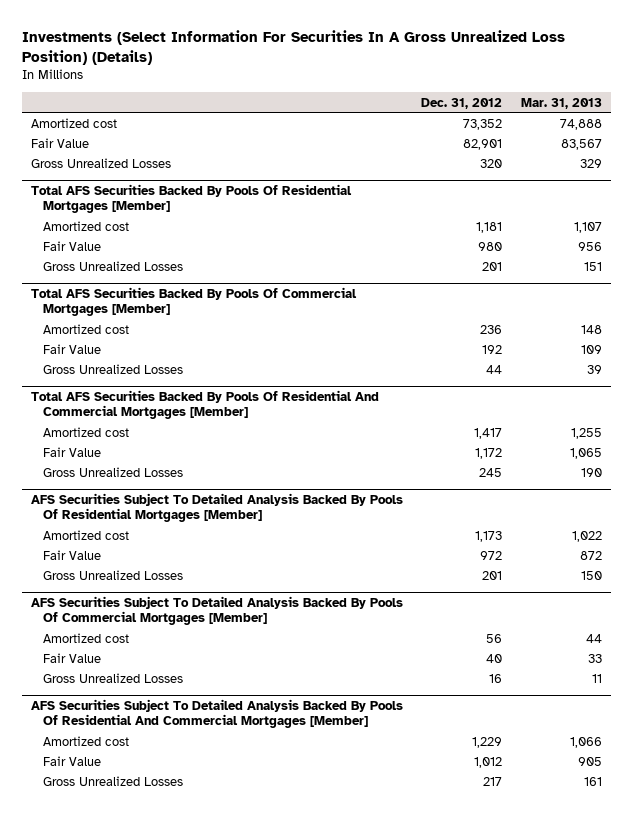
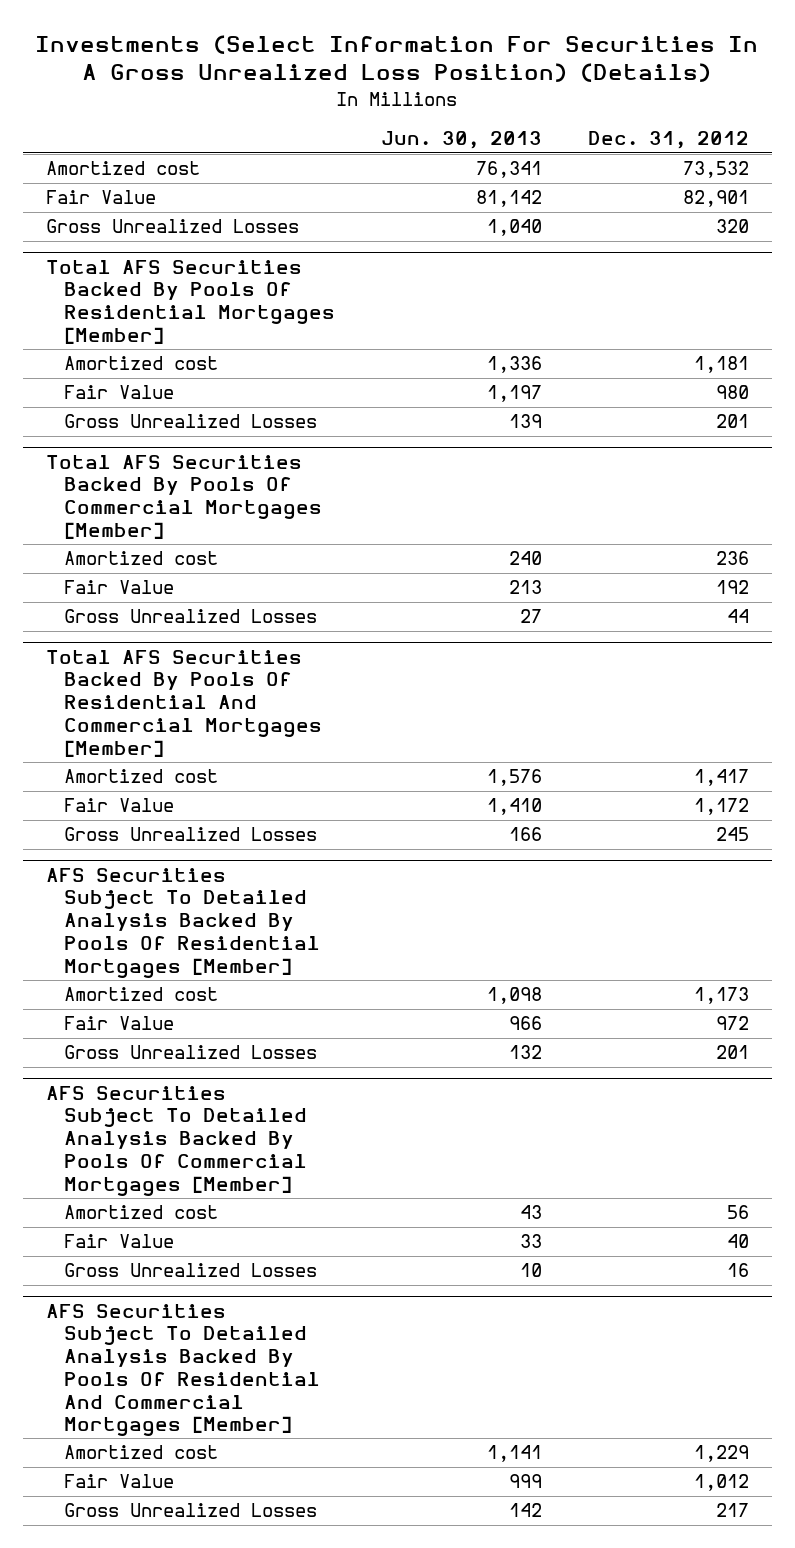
- | Dec. 31, 2012 | Mar. 31, 2013
+ | Jun. 30, 2013 | Dec. 31, 2012
- Amortized cost | 73,352 | 74,888
+ Amortized cost | 76,341 | 73,532

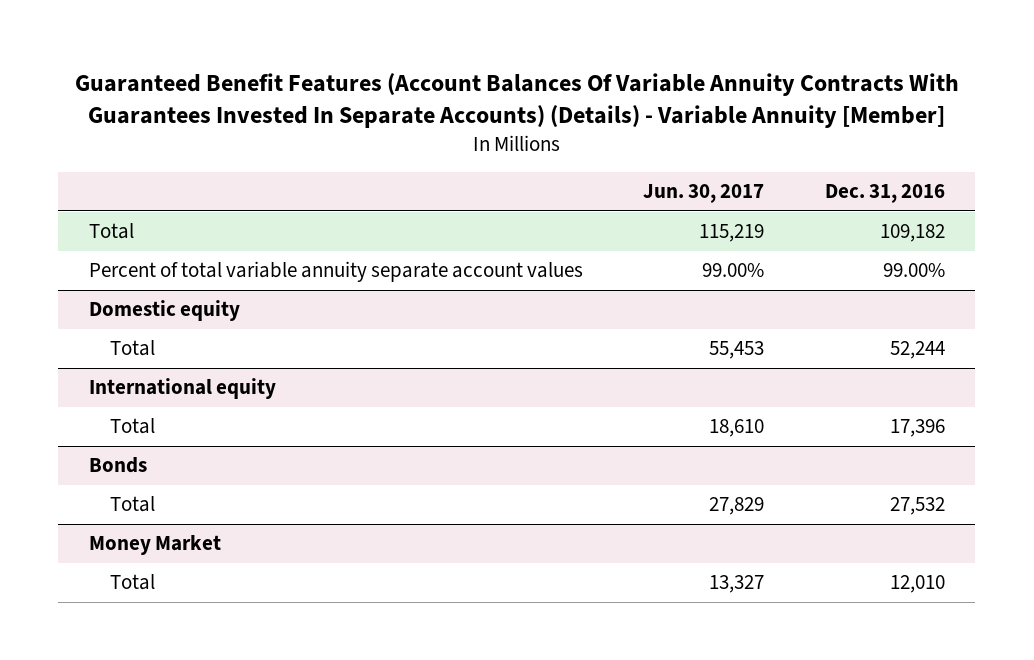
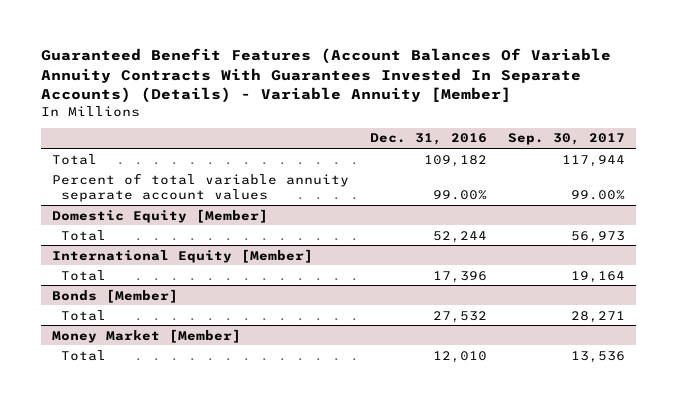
- | Jun. 30, 2017 | Dec. 31, 2016
+ | Dec. 31, 2016 | Sep. 30, 2017
- Domestic equity
+ Domestic Equity [Member]
- International equity
+ International Equity [Member]
- Bonds
+ Bonds [Member]
- Money Market
+ Money Market [Member]

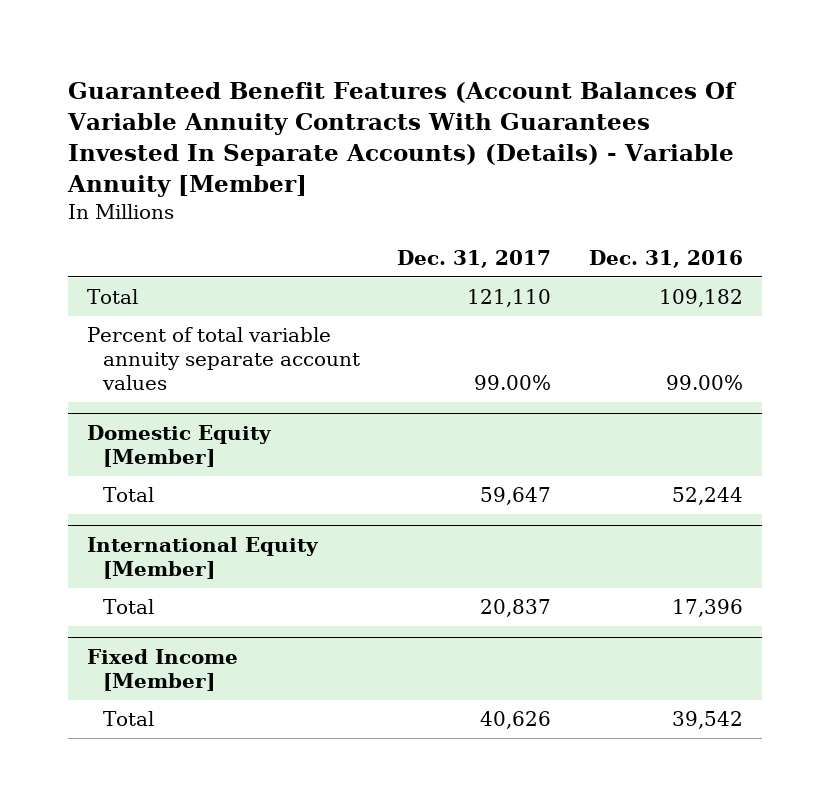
- | Dec. 31, 2016 | Sep. 30, 2017
+ | Dec. 31, 2017 | Dec. 31, 2016
- Bonds [Member]
- Total | 27,532 | 28,271
- Money Market [Member]
- Total | 12,010 | 13,536
+ Fixed Income [Member]
+ Total | 40,626 | 39,542

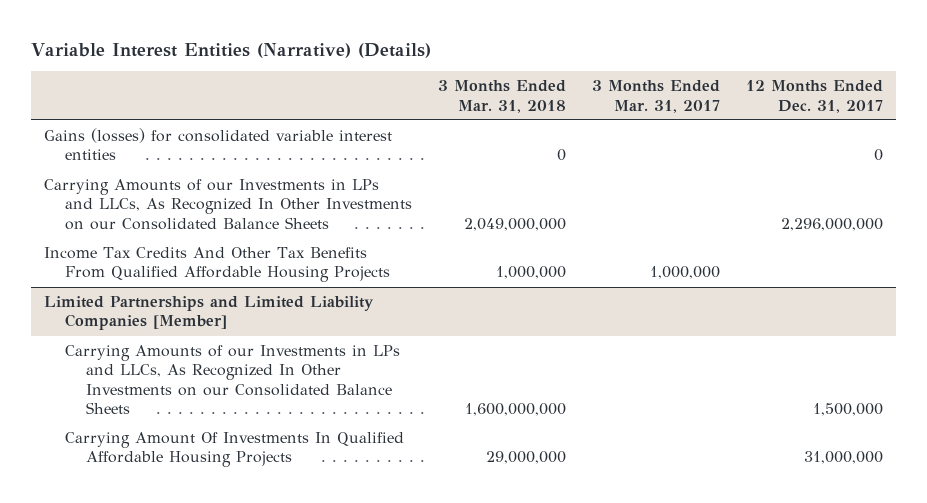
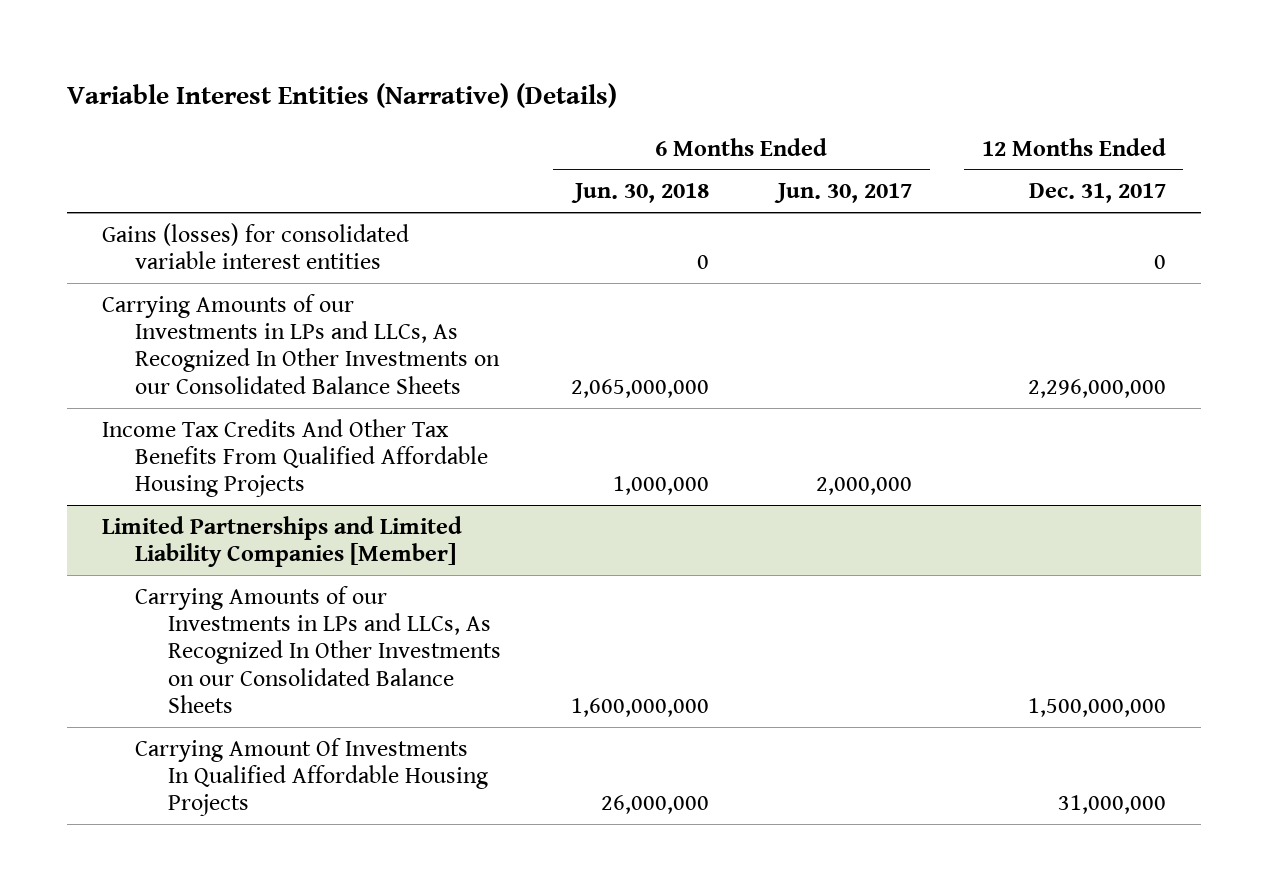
- | 3 Months Ended Mar. 31, 2018 | 3 Months Ended Mar. 31, 2017 | 12 Months Ended Dec. 31, 2017
+ | 6 Months Ended Jun. 30, 2018 | 6 Months Ended Jun. 30, 2017 | 12 Months Ended Dec. 31, 2017
@ Limited Partnerships and Limited Liability Companies [Member]
- Carrying Amounts of our Investments in LPs and LLCs, As Recognized In Other Investments on our Consolidated Balance Sheets | 1,600,000,000 | | 1,500,000
+ Carrying Amounts of our Investments in LPs and LLCs, As Recognized In Other Investments on our Consolidated Balance Sheets | 1,600,000,000 | | 1,500,000,000

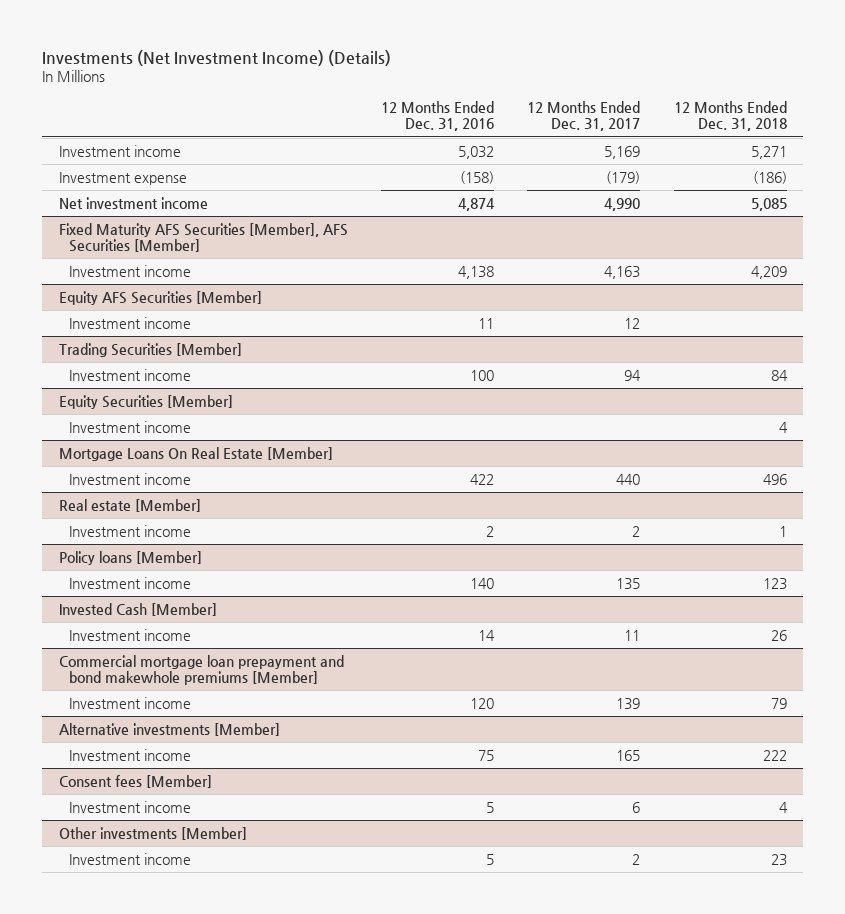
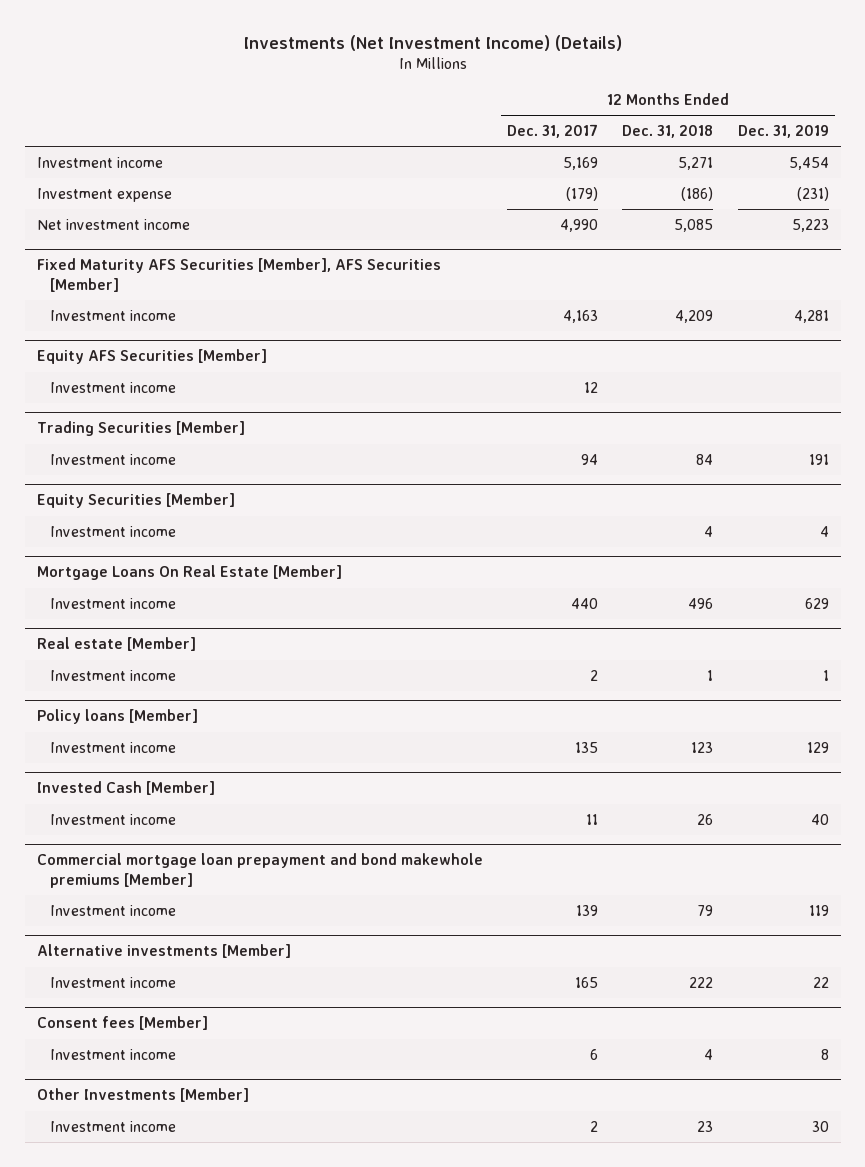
- | 12 Months Ended Dec. 31, 2016 | 12 Months Ended Dec. 31, 2017 | 12 Months Ended Dec. 31, 2018
+ | 12 Months Ended Dec. 31, 2017 | 12 Months Ended Dec. 31, 2018 | 12 Months Ended Dec. 31, 2019
- Other investments [Member]
+ Other Investments [Member]

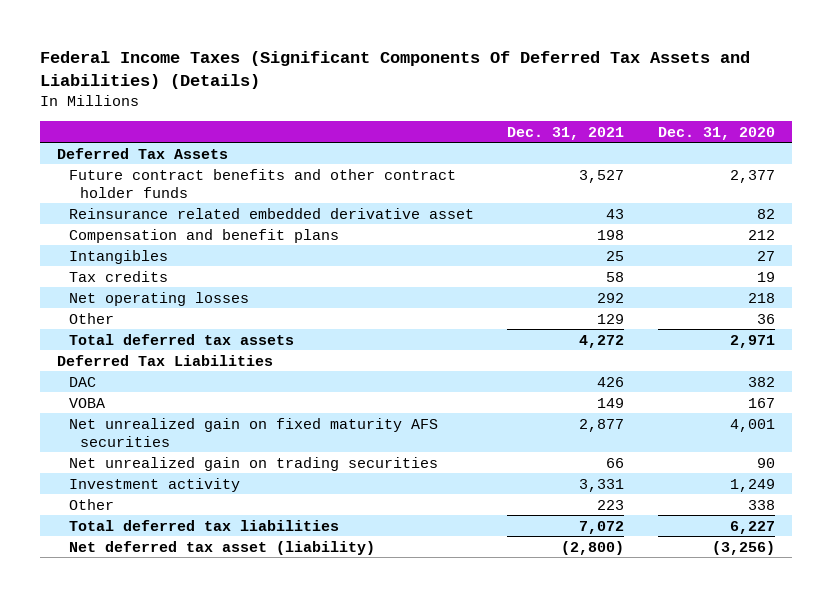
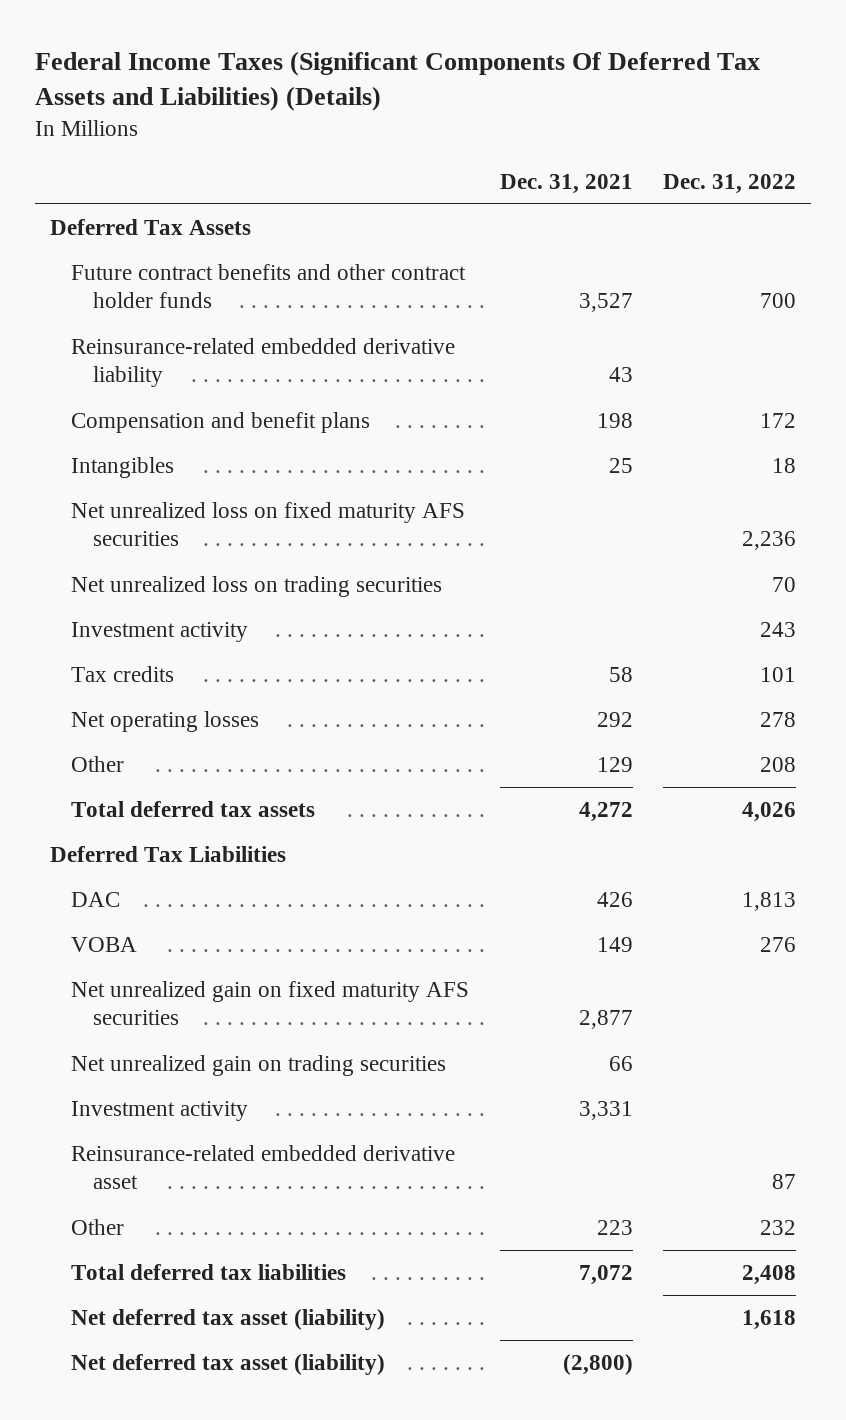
- | Dec. 31, 2021 | Dec. 31, 2020
+ | Dec. 31, 2021 | Dec. 31, 2022
- Reinsurance related embedded derivative asset | 43 | 82
+ Reinsurance-related embedded derivative liability | 43 |
+ Net unrealized loss on fixed maturity AFS securities | | 2,236
+ Net unrealized loss on trading securities | | 70
+ Investment activity | | 243
+ Reinsurance-related embedded derivative asset | | 87
+ Net deferred tax asset (liability) | | 1,618

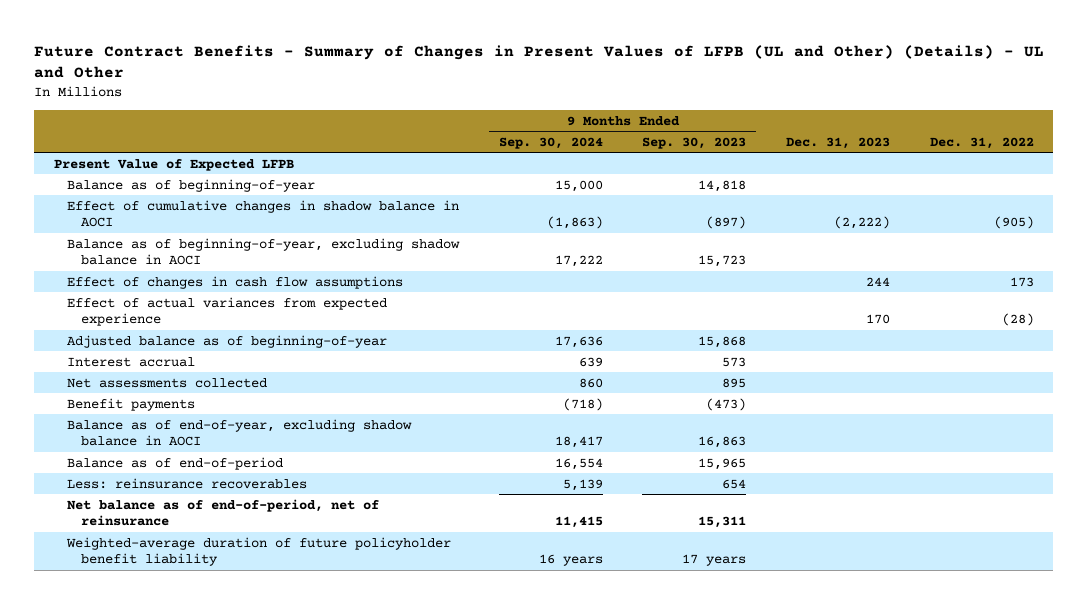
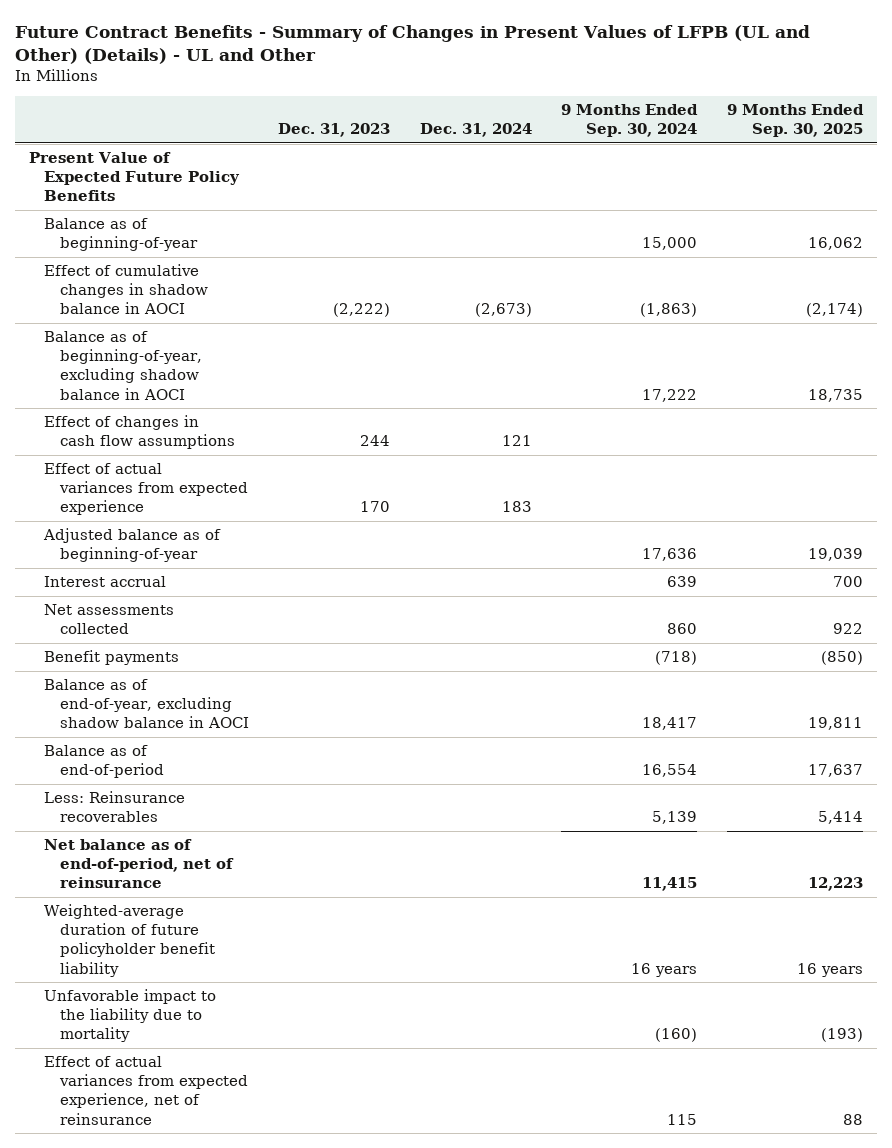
- | 9 Months Ended Sep. 30, 2024 | 9 Months Ended Sep. 30, 2023 | Dec. 31, 2023 | Dec. 31, 2022
+ | Dec. 31, 2023 | Dec. 31, 2024 | 9 Months Ended Sep. 30, 2024 | 9 Months Ended Sep. 30, 2025
- Present Value of Expected LFPB
+ Present Value of Expected Future Policy Benefits
- Less: reinsurance recoverables | 5,139 | 654 | |
+ Less: Reinsurance recoverables | | | 5,139 | 5,414
+ Unfavorable impact to the liability due to mortality | | | (160) | (193)
+ Effect of actual variances from expected experience, net of reinsurance | | | 115 | 88

